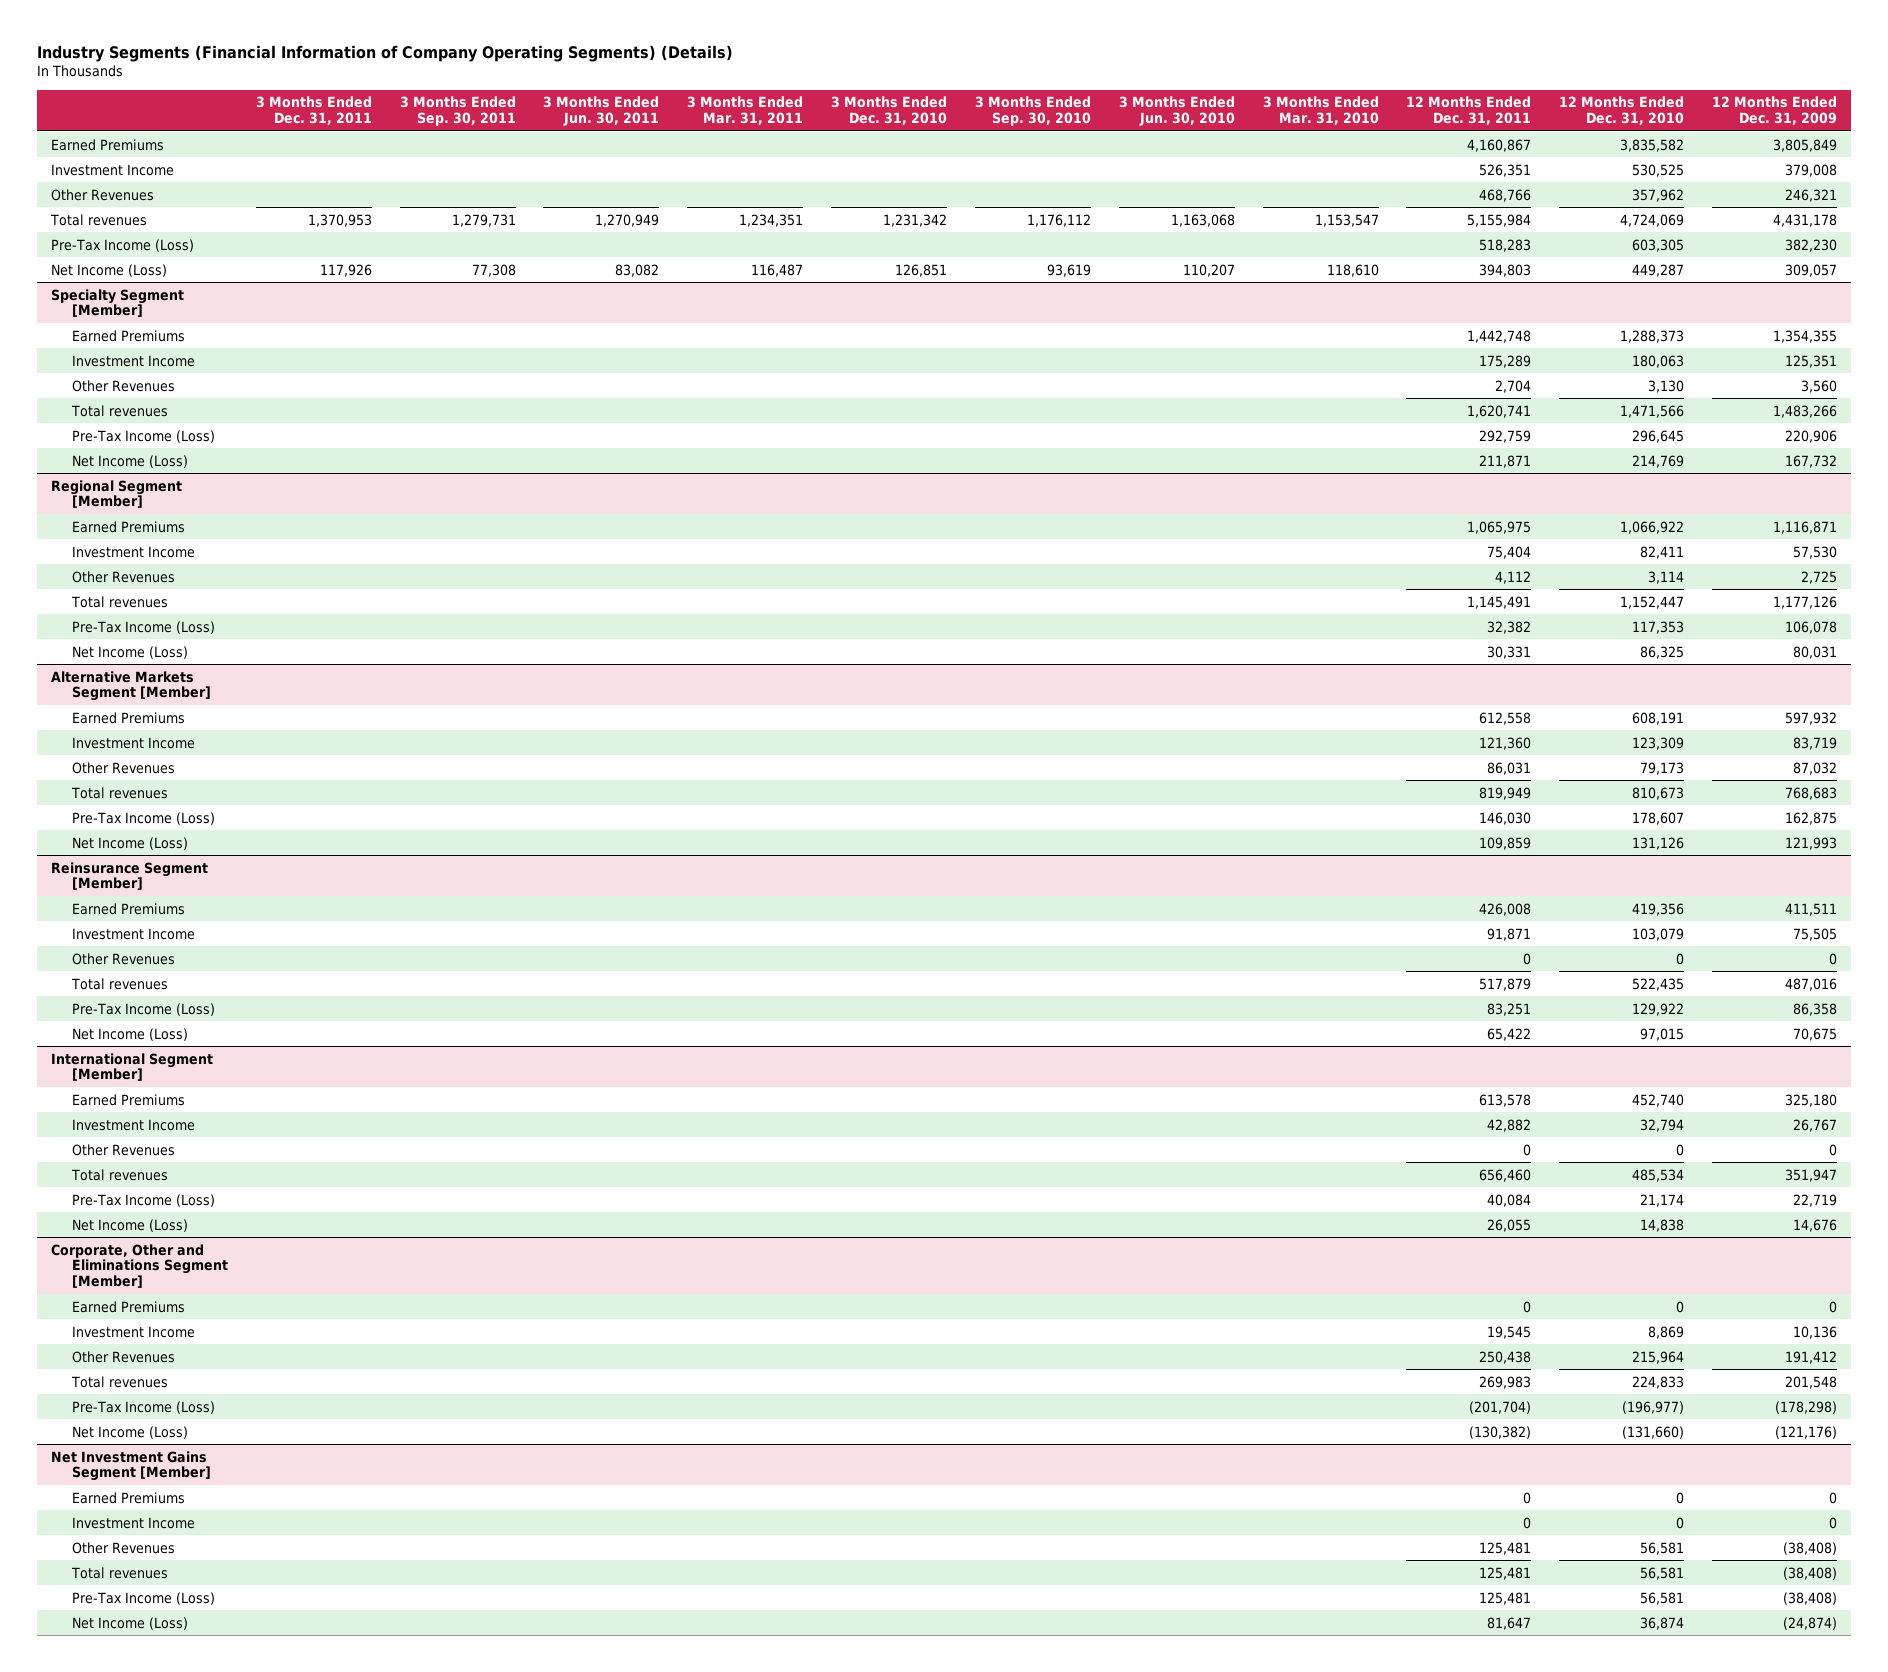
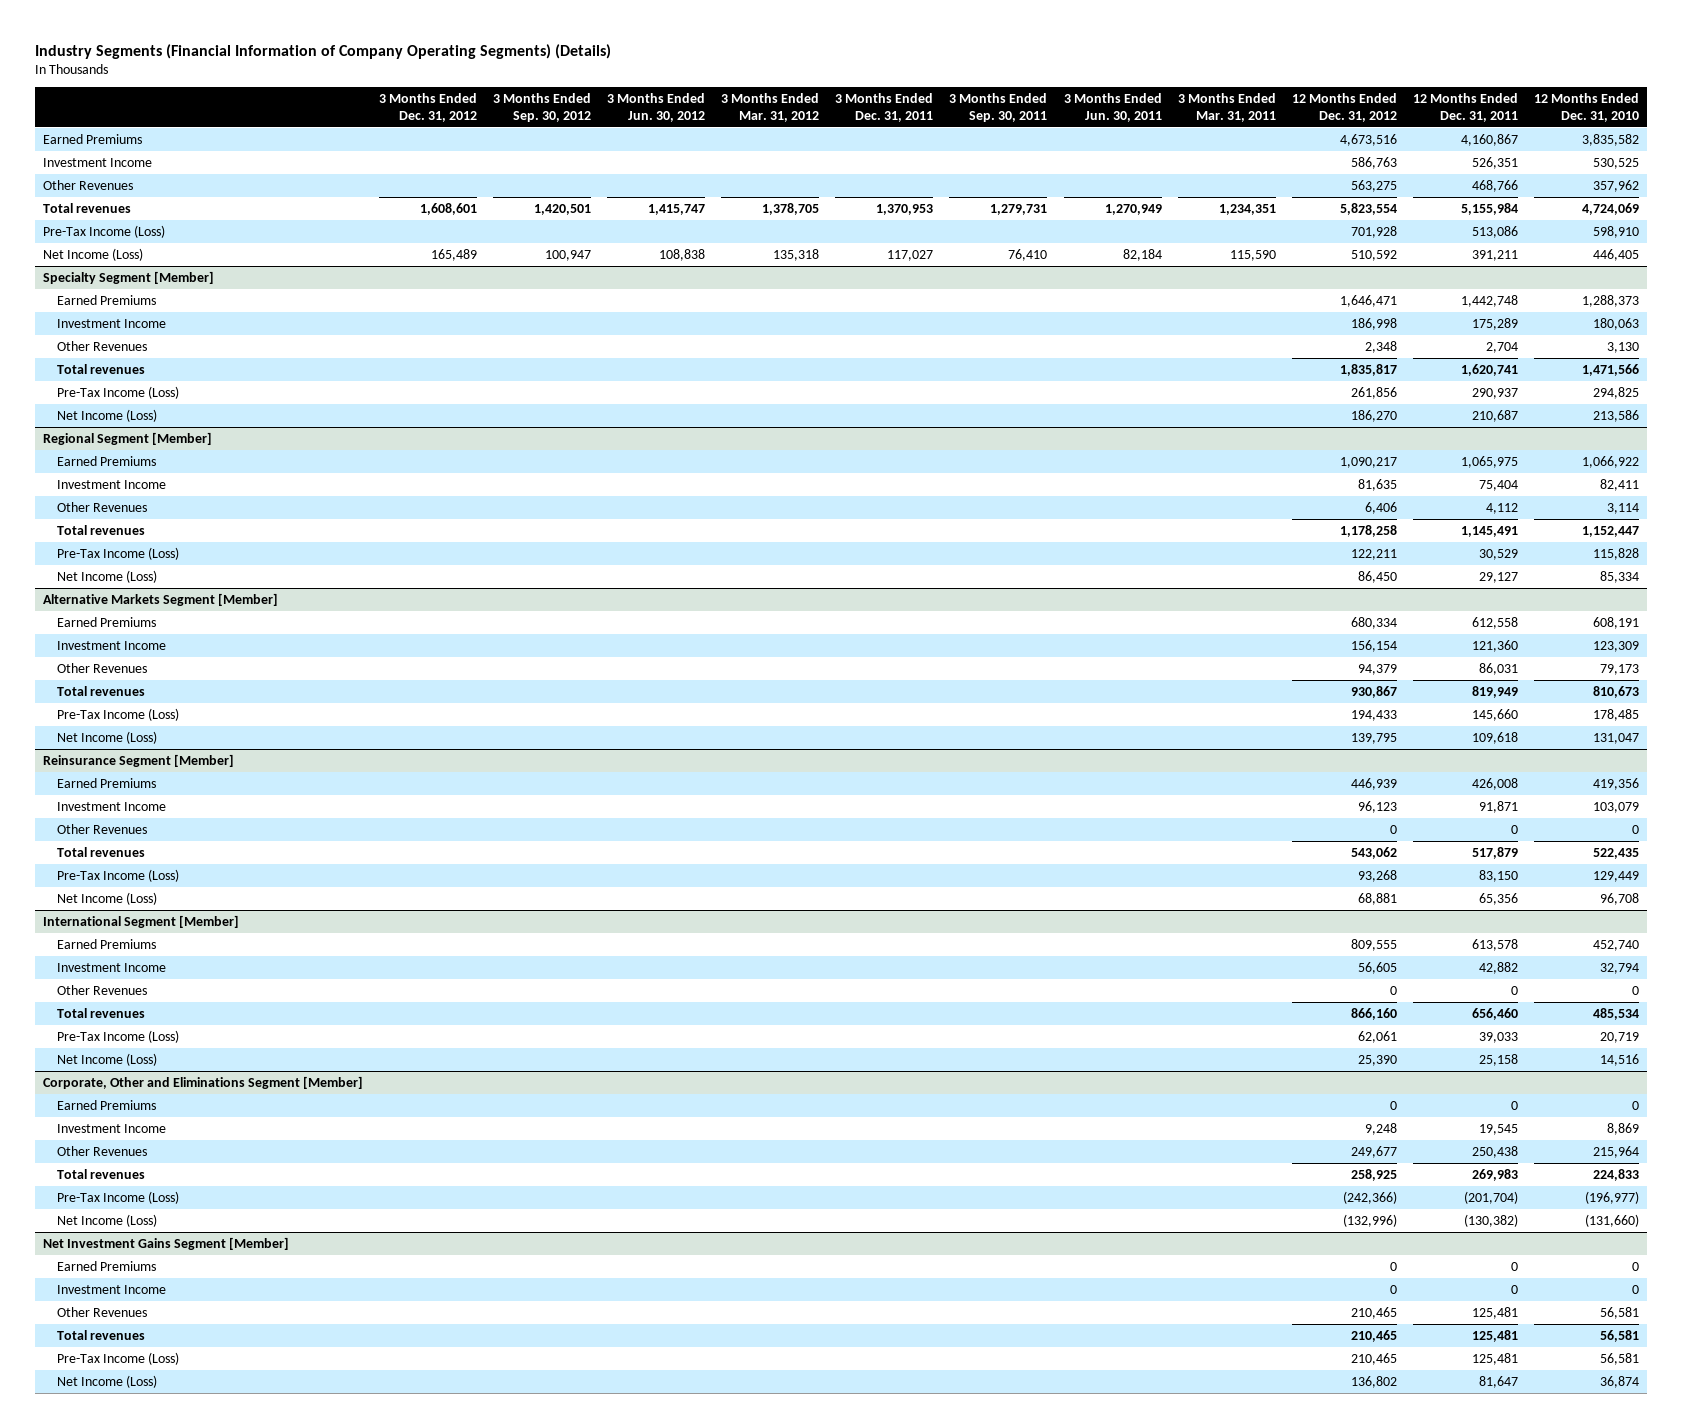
- | 3 Months Ended Dec. 31, 2011 | 3 Months Ended Sep. 30, 2011 | 3 Months Ended Jun. 30, 2011 | 3 Months Ended Mar. 31, 2011 | 3 Months Ended Dec. 31, 2010 | 3 Months Ended Sep. 30, 2010 | 3 Months Ended Jun. 30, 2010 | 3 Months Ended Mar. 31, 2010 | 12 Months Ended Dec. 31, 2011 | 12 Months Ended Dec. 31, 2010 | 12 Months Ended Dec. 31, 2009
+ | 3 Months Ended Dec. 31, 2012 | 3 Months Ended Sep. 30, 2012 | 3 Months Ended Jun. 30, 2012 | 3 Months Ended Mar. 31, 2012 | 3 Months Ended Dec. 31, 2011 | 3 Months Ended Sep. 30, 2011 | 3 Months Ended Jun. 30, 2011 | 3 Months Ended Mar. 31, 2011 | 12 Months Ended Dec. 31, 2012 | 12 Months Ended Dec. 31, 2011 | 12 Months Ended Dec. 31, 2010
- Pre-Tax Income (Loss) | | | | | | | | | 518,283 | 603,305 | 382,230
- Net Income (Loss) | 117,926 | 77,308 | 83,082 | 116,487 | 126,851 | 93,619 | 110,207 | 118,610 | 394,803 | 449,287 | 309,057
+ Pre-Tax Income (Loss) | | | | | | | | | 701,928 | 513,086 | 598,910
+ Net Income (Loss) | 165,489 | 100,947 | 108,838 | 135,318 | 117,027 | 76,410 | 82,184 | 115,590 | 510,592 | 391,211 | 446,405
@ Specialty Segment [Member]
- Pre-Tax Income (Loss) | | | | | | | | | 292,759 | 296,645 | 220,906
- Net Income (Loss) | | | | | | | | | 211,871 | 214,769 | 167,732
+ Pre-Tax Income (Loss) | | | | | | | | | 261,856 | 290,937 | 294,825
+ Net Income (Loss) | | | | | | | | | 186,270 | 210,687 | 213,586
@ Regional Segment [Member]
- Pre-Tax Income (Loss) | | | | | | | | | 32,382 | 117,353 | 106,078
- Net Income (Loss) | | | | | | | | | 30,331 | 86,325 | 80,031
+ Pre-Tax Income (Loss) | | | | | | | | | 122,211 | 30,529 | 115,828
+ Net Income (Loss) | | | | | | | | | 86,450 | 29,127 | 85,334
@ Alternative Markets Segment [Member]
- Pre-Tax Income (Loss) | | | | | | | | | 146,030 | 178,607 | 162,875
- Net Income (Loss) | | | | | | | | | 109,859 | 131,126 | 121,993
+ Pre-Tax Income (Loss) | | | | | | | | | 194,433 | 145,660 | 178,485
+ Net Income (Loss) | | | | | | | | | 139,795 | 109,618 | 131,047
@ Reinsurance Segment [Member]
- Pre-Tax Income (Loss) | | | | | | | | | 83,251 | 129,922 | 86,358
- Net Income (Loss) | | | | | | | | | 65,422 | 97,015 | 70,675
+ Pre-Tax Income (Loss) | | | | | | | | | 93,268 | 83,150 | 129,449
+ Net Income (Loss) | | | | | | | | | 68,881 | 65,356 | 96,708
@ International Segment [Member]
- Pre-Tax Income (Loss) | | | | | | | | | 40,084 | 21,174 | 22,719
- Net Income (Loss) | | | | | | | | | 26,055 | 14,838 | 14,676
+ Pre-Tax Income (Loss) | | | | | | | | | 62,061 | 39,033 | 20,719
+ Net Income (Loss) | | | | | | | | | 25,390 | 25,158 | 14,516

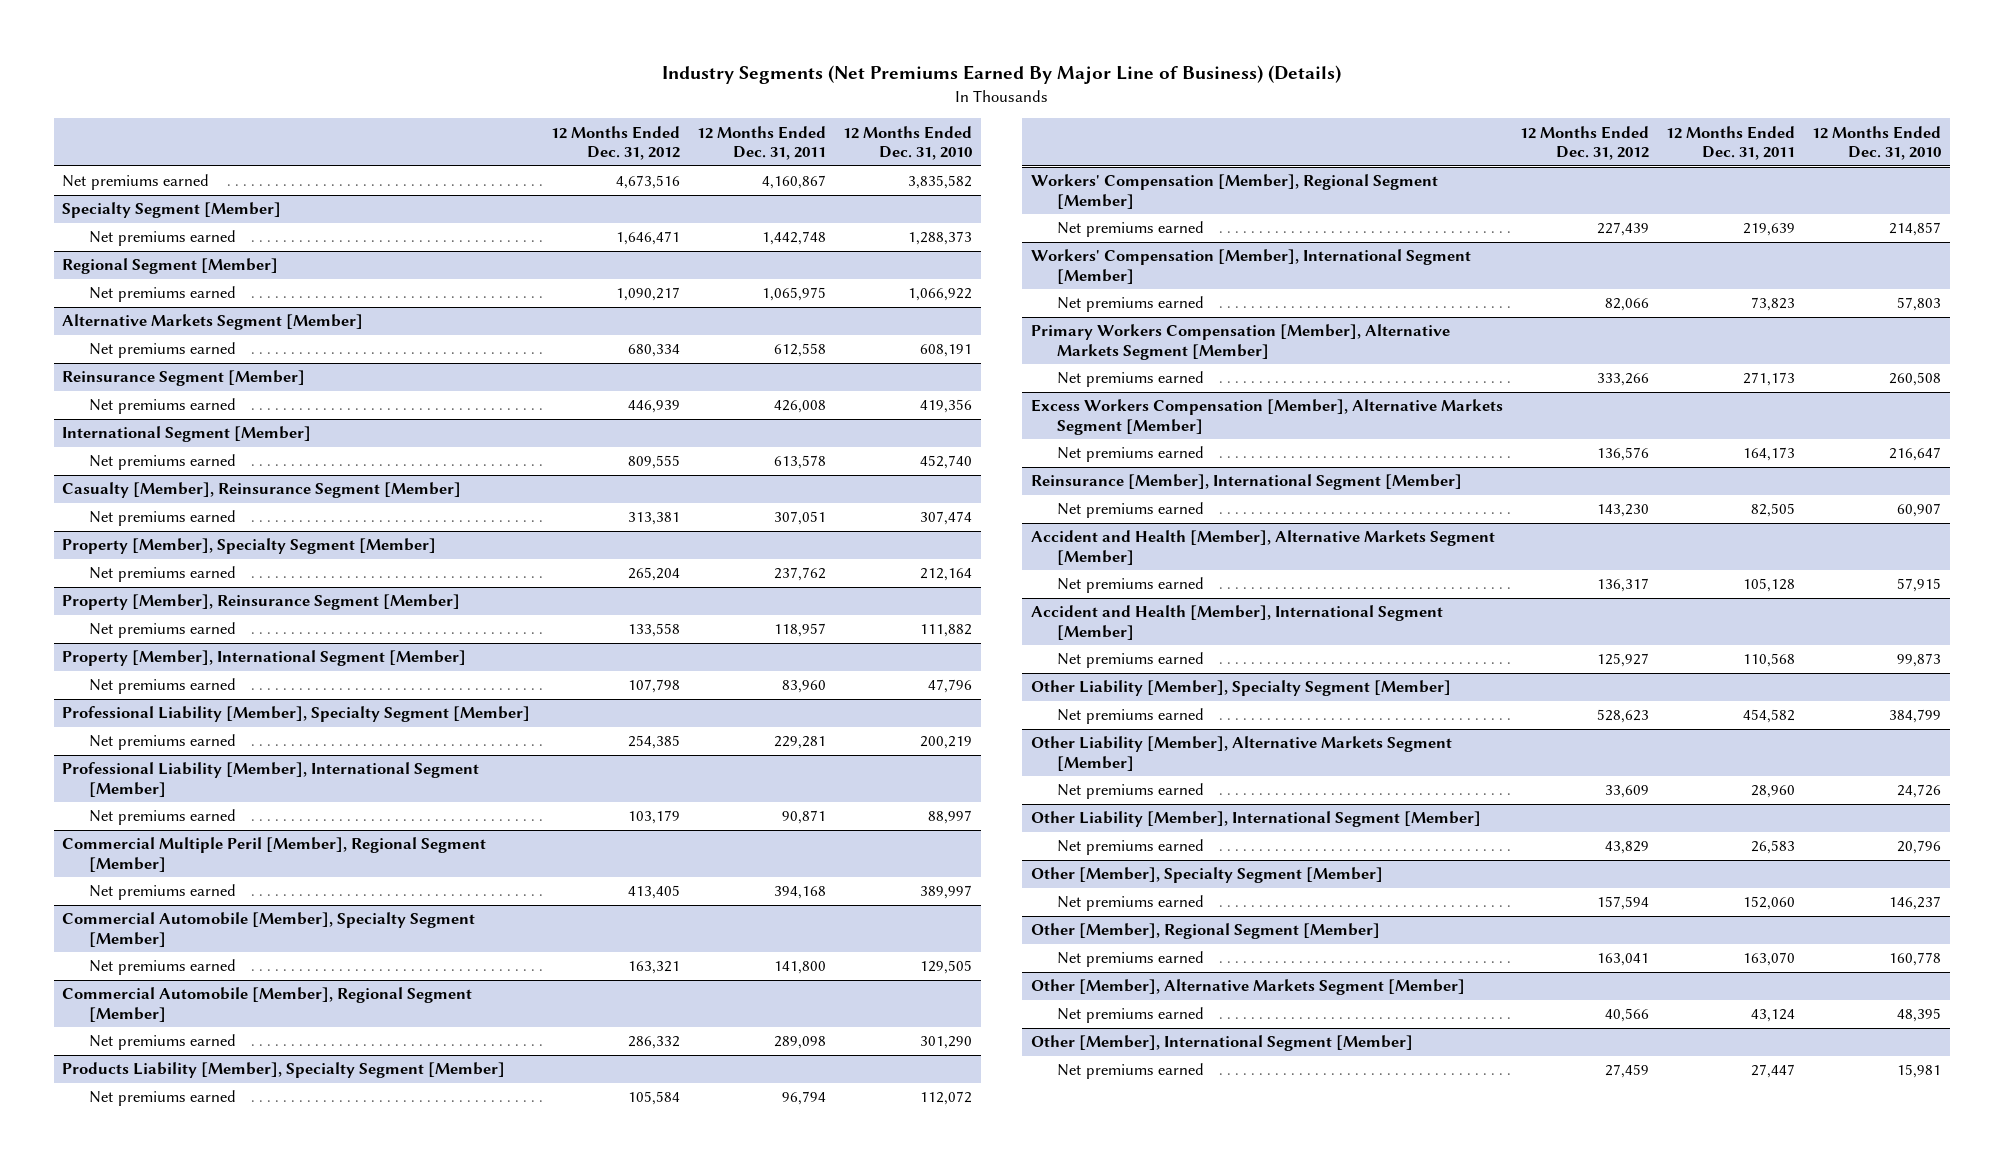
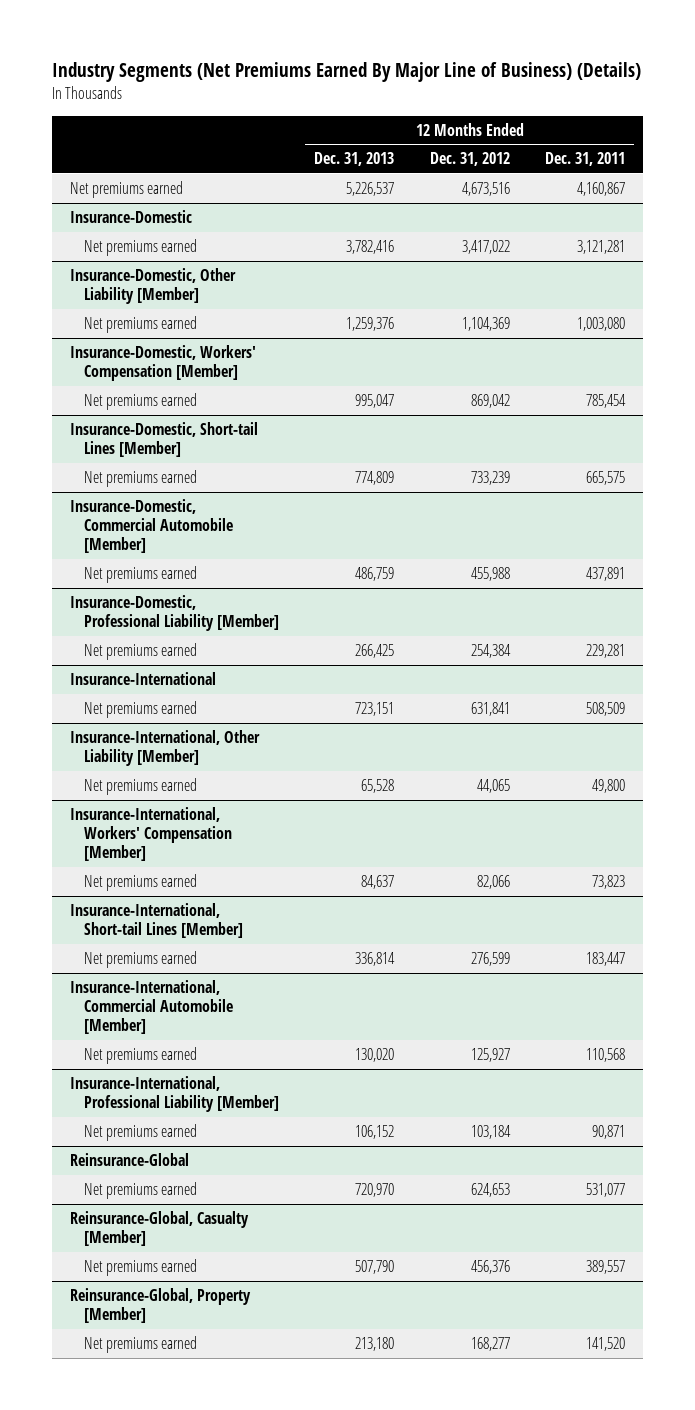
- | 12 Months Ended Dec. 31, 2012 | 12 Months Ended Dec. 31, 2011 | 12 Months Ended Dec. 31, 2010
+ | 12 Months Ended Dec. 31, 2013 | 12 Months Ended Dec. 31, 2012 | 12 Months Ended Dec. 31, 2011
- Specialty Segment [Member]
- Net premiums earned | 1,646,471 | 1,442,748 | 1,288,373
- Regional Segment [Member]
- Net premiums earned | 1,090,217 | 1,065,975 | 1,066,922
- Alternative Markets Segment [Member]
- Net premiums earned | 680,334 | 612,558 | 608,191
- Reinsurance Segment [Member]
- Net premiums earned | 446,939 | 426,008 | 419,356
- International Segment [Member]
- Net premiums earned | 809,555 | 613,578 | 452,740
- Casualty [Member], Reinsurance Segment [Member]
- Net premiums earned | 313,381 | 307,051 | 307,474
- Property [Member], Specialty Segment [Member]
- Net premiums earned | 265,204 | 237,762 | 212,164
- Property [Member], Reinsurance Segment [Member]
- Net premiums earned | 133,558 | 118,957 | 111,882
- Property [Member], International Segment [Member]
- Net premiums earned | 107,798 | 83,960 | 47,796
- Professional Liability [Member], Specialty Segment [Member]
- Net premiums earned | 254,385 | 229,281 | 200,219
- Professional Liability [Member], International Segment [Member]
- Net premiums earned | 103,179 | 90,871 | 88,997
- Commercial Multiple Peril [Member], Regional Segment [Member]
- Net premiums earned | 413,405 | 394,168 | 389,997
- Commercial Automobile [Member], Specialty Segment [Member]
- Net premiums earned | 163,321 | 141,800 | 129,505
- Commercial Automobile [Member], Regional Segment [Member]
- Net premiums earned | 286,332 | 289,098 | 301,290
- Products Liability [Member], Specialty Segment [Member]
- Net premiums earned | 105,584 | 96,794 | 112,072
- Workers' Compensation [Member], Regional Segment [Member]
- Net premiums earned | 227,439 | 219,639 | 214,857
- Workers' Compensation [Member], International Segment [Member]
+ Insurance-Domestic
+ Net premiums earned | 3,782,416 | 3,417,022 | 3,121,281
+ Insurance-Domestic, Other Liability [Member]
+ Net premiums earned | 1,259,376 | 1,104,369 | 1,003,080
+ Insurance-Domestic, Workers' Compensation [Member]
+ Net premiums earned | 995,047 | 869,042 | 785,454
+ Insurance-Domestic, Short-tail Lines [Member]
+ Net premiums earned | 774,809 | 733,239 | 665,575
+ Insurance-Domestic, Commercial Automobile [Member]
+ Net premiums earned | 486,759 | 455,988 | 437,891
+ Insurance-Domestic, Professional Liability [Member]
+ Net premiums earned | 266,425 | 254,384 | 229,281
+ Insurance-International
+ Net premiums earned | 723,151 | 631,841 | 508,509
+ Insurance-International, Other Liability [Member]
+ Net premiums earned | 65,528 | 44,065 | 49,800
+ Insurance-International, Workers' Compensation [Member]
- Primary Workers Compensation [Member], Alternative Markets Segment [Member]
- Net premiums earned | 333,266 | 271,173 | 260,508
- Excess Workers Compensation [Member], Alternative Markets Segment [Member]
- Net premiums earned | 136,576 | 164,173 | 216,647
- Reinsurance [Member], International Segment [Member]
- Net premiums earned | 143,230 | 82,505 | 60,907
- Accident and Health [Member], Alternative Markets Segment [Member]
- Net premiums earned | 136,317 | 105,128 | 57,915
- Accident and Health [Member], International Segment [Member]
+ Insurance-International, Short-tail Lines [Member]
+ Net premiums earned | 336,814 | 276,599 | 183,447
+ Insurance-International, Commercial Automobile [Member]
- Other Liability [Member], Specialty Segment [Member]
- Net premiums earned | 528,623 | 454,582 | 384,799
- Other Liability [Member], Alternative Markets Segment [Member]
- Net premiums earned | 33,609 | 28,960 | 24,726
- Other Liability [Member], International Segment [Member]
- Net premiums earned | 43,829 | 26,583 | 20,796
- Other [Member], Specialty Segment [Member]
- Net premiums earned | 157,594 | 152,060 | 146,237
- Other [Member], Regional Segment [Member]
- Net premiums earned | 163,041 | 163,070 | 160,778
- Other [Member], Alternative Markets Segment [Member]
- Net premiums earned | 40,566 | 43,124 | 48,395
- Other [Member], International Segment [Member]
- Net premiums earned | 27,459 | 27,447 | 15,981
+ Insurance-International, Professional Liability [Member]
+ Net premiums earned | 106,152 | 103,184 | 90,871
+ Reinsurance-Global
+ Net premiums earned | 720,970 | 624,653 | 531,077
+ Reinsurance-Global, Casualty [Member]
+ Net premiums earned | 507,790 | 456,376 | 389,557
+ Reinsurance-Global, Property [Member]
+ Net premiums earned | 213,180 | 168,277 | 141,520

